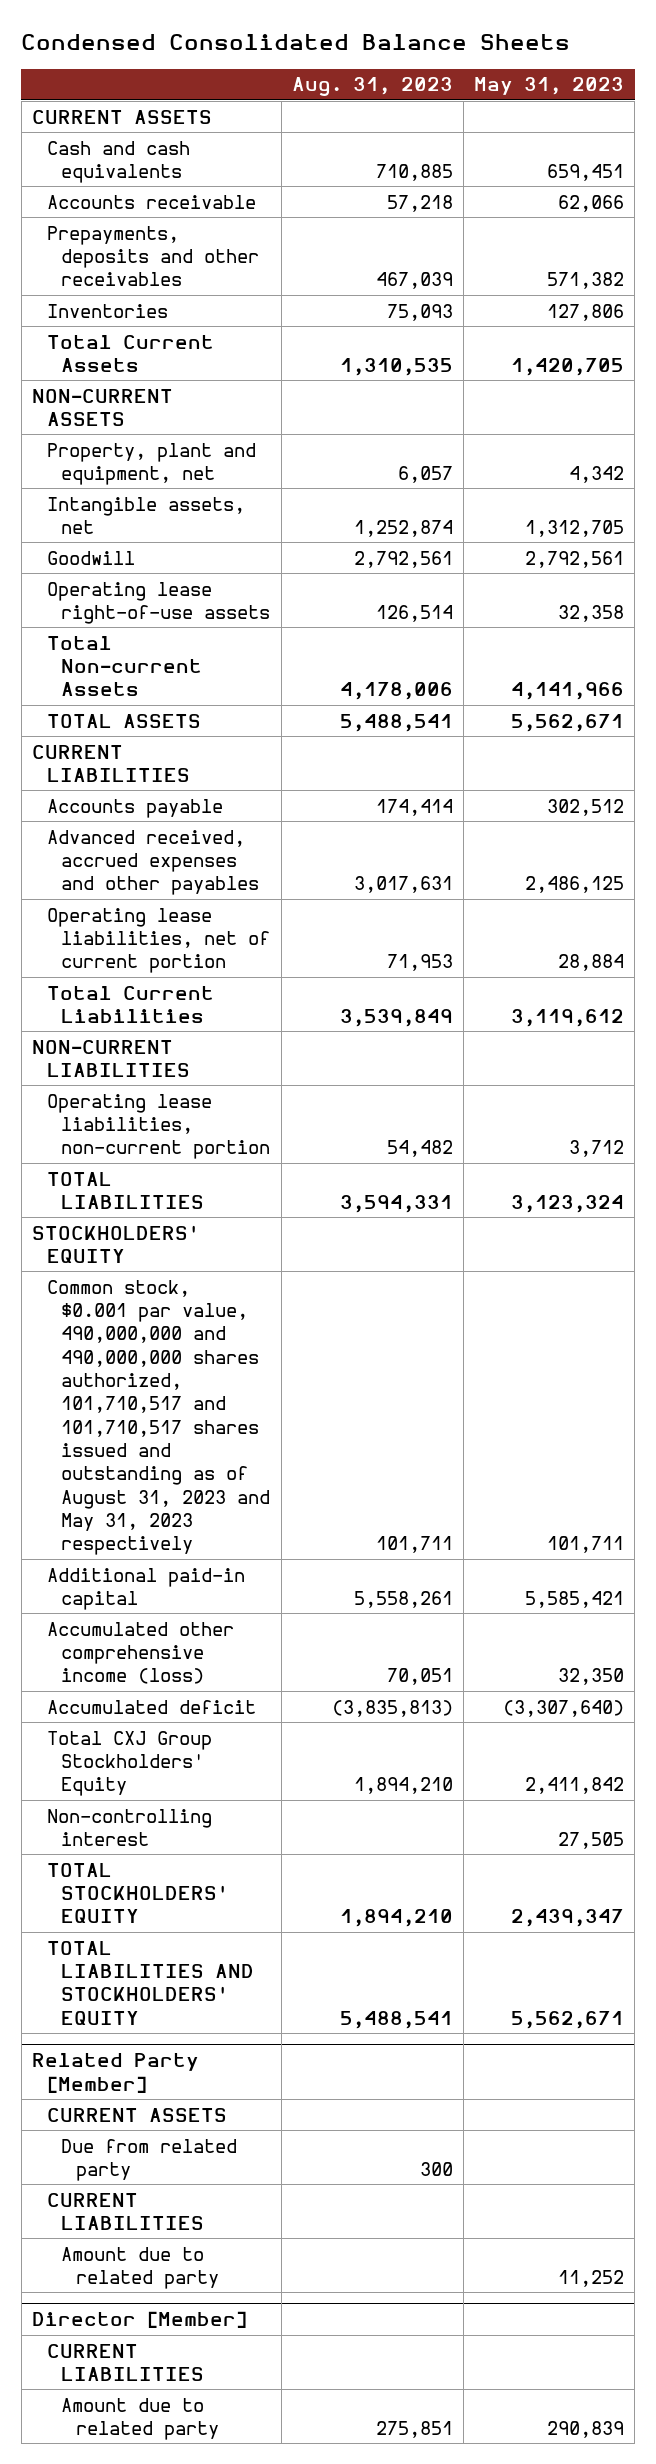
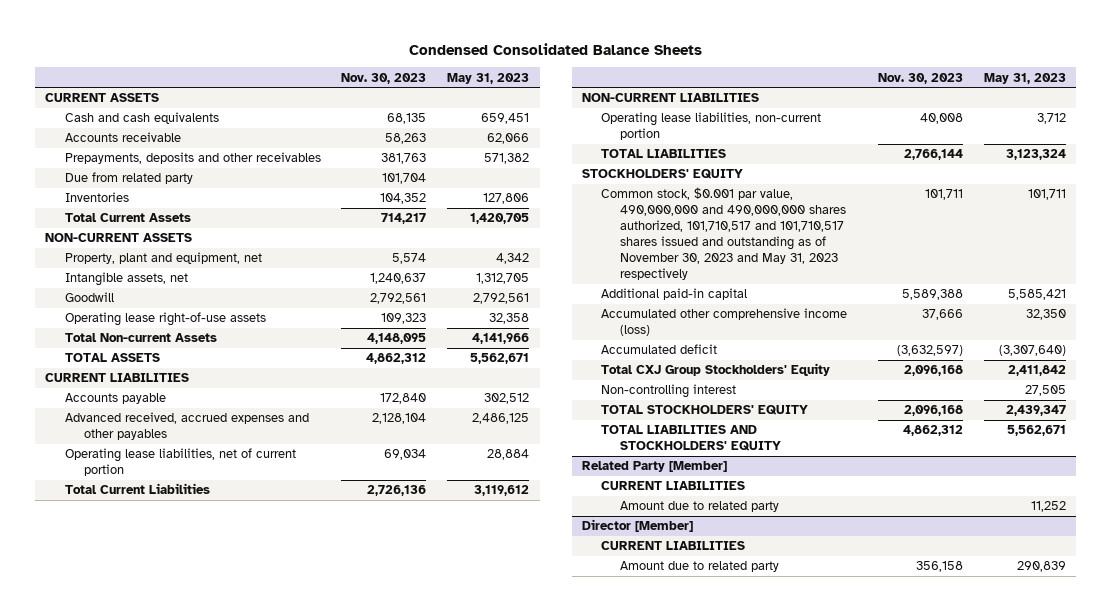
- | Aug. 31, 2023 | May 31, 2023
+ | Nov. 30, 2023 | May 31, 2023
+ Due from related party | 101,704 |
- Common stock, $0.001 par value, 490,000,000 and 490,000,000 shares authorized, 101,710,517 and 101,710,517 shares issued and outstanding as of August 31, 2023 and May 31, 2023 respectively | 101,711 | 101,711
+ Common stock, $0.001 par value, 490,000,000 and 490,000,000 shares authorized, 101,710,517 and 101,710,517 shares issued and outstanding as of November 30, 2023 and May 31, 2023 respectively | 101,711 | 101,711
@ Related Party [Member]
- CURRENT ASSETS
- Due from related party | 300 |

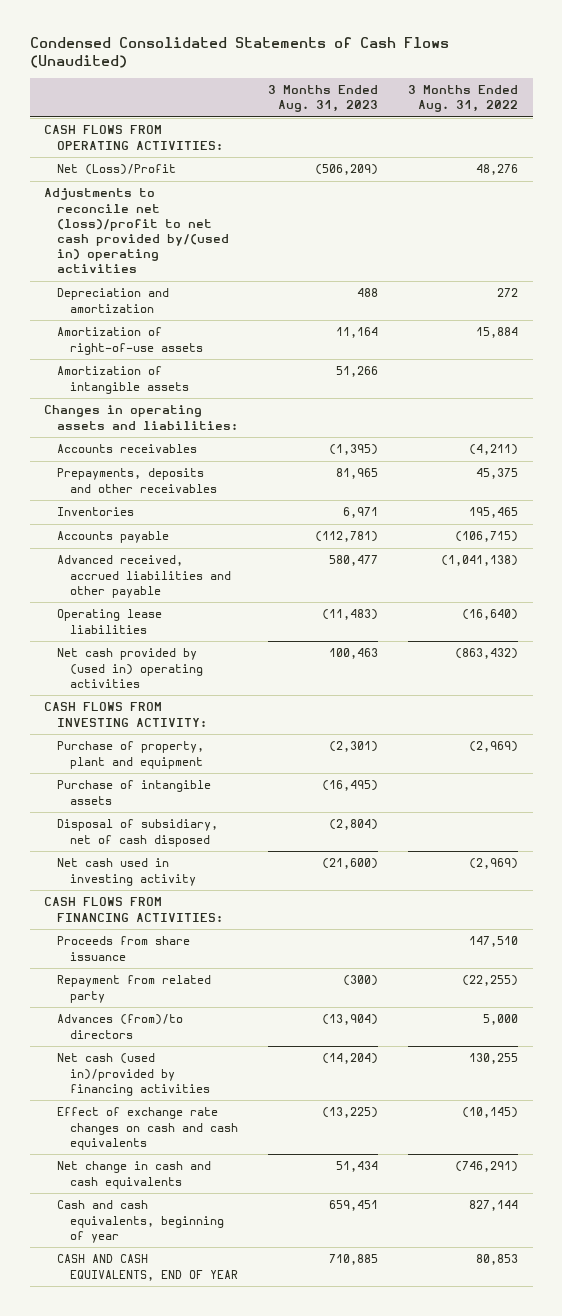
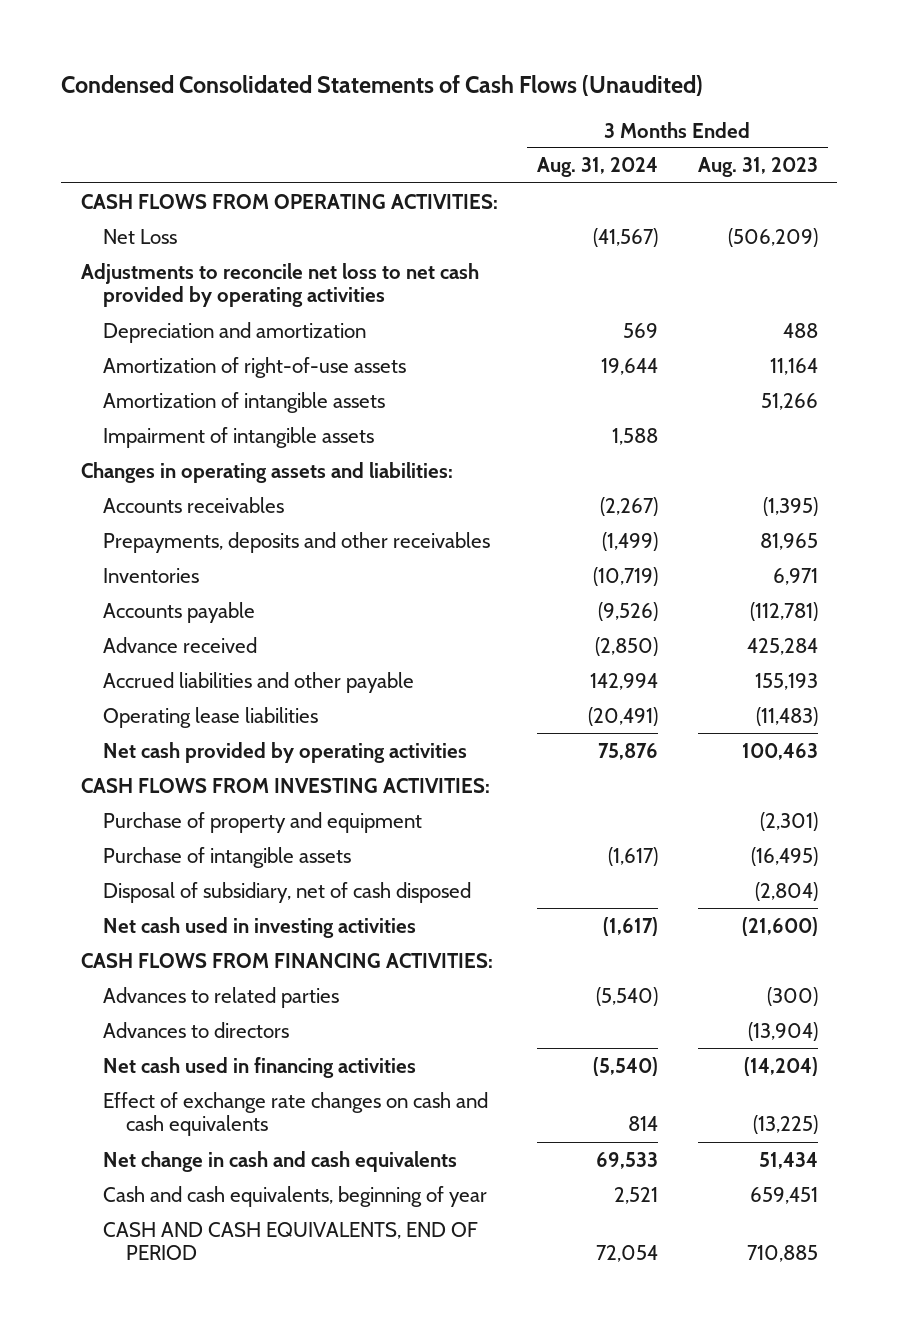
- | 3 Months Ended Aug. 31, 2023 | 3 Months Ended Aug. 31, 2022
+ | 3 Months Ended Aug. 31, 2024 | 3 Months Ended Aug. 31, 2023
- Net (Loss)/Profit | (506,209) | 48,276
- Adjustments to reconcile net (loss)/profit to net cash provided by/(used in) operating activities
+ Net Loss | (41,567) | (506,209)
+ Adjustments to reconcile net loss to net cash provided by operating activities
+ Impairment of intangible assets | 1,588 |
- Advanced received, accrued liabilities and other payable | 580,477 | (1,041,138)
+ Advance received | (2,850) | 425,284
+ Accrued liabilities and other payable | 142,994 | 155,193
- Net cash provided by (used in) operating activities | 100,463 | (863,432)
- CASH FLOWS FROM INVESTING ACTIVITY:
- Purchase of property, plant and equipment | (2,301) | (2,969)
+ Net cash provided by operating activities | 75,876 | 100,463
+ CASH FLOWS FROM INVESTING ACTIVITIES:
+ Purchase of property and equipment | | (2,301)
- Net cash used in investing activity | (21,600) | (2,969)
+ Net cash used in investing activities | (1,617) | (21,600)
- Proceeds from share issuance | | 147,510
- Repayment from related party | (300) | (22,255)
- Advances (from)/to directors | (13,904) | 5,000
- Net cash (used in)/provided by financing activities | (14,204) | 130,255
+ Advances to related parties | (5,540) | (300)
+ Advances to directors | | (13,904)
+ Net cash used in financing activities | (5,540) | (14,204)
- CASH AND CASH EQUIVALENTS, END OF YEAR | 710,885 | 80,853
+ CASH AND CASH EQUIVALENTS, END OF PERIOD | 72,054 | 710,885

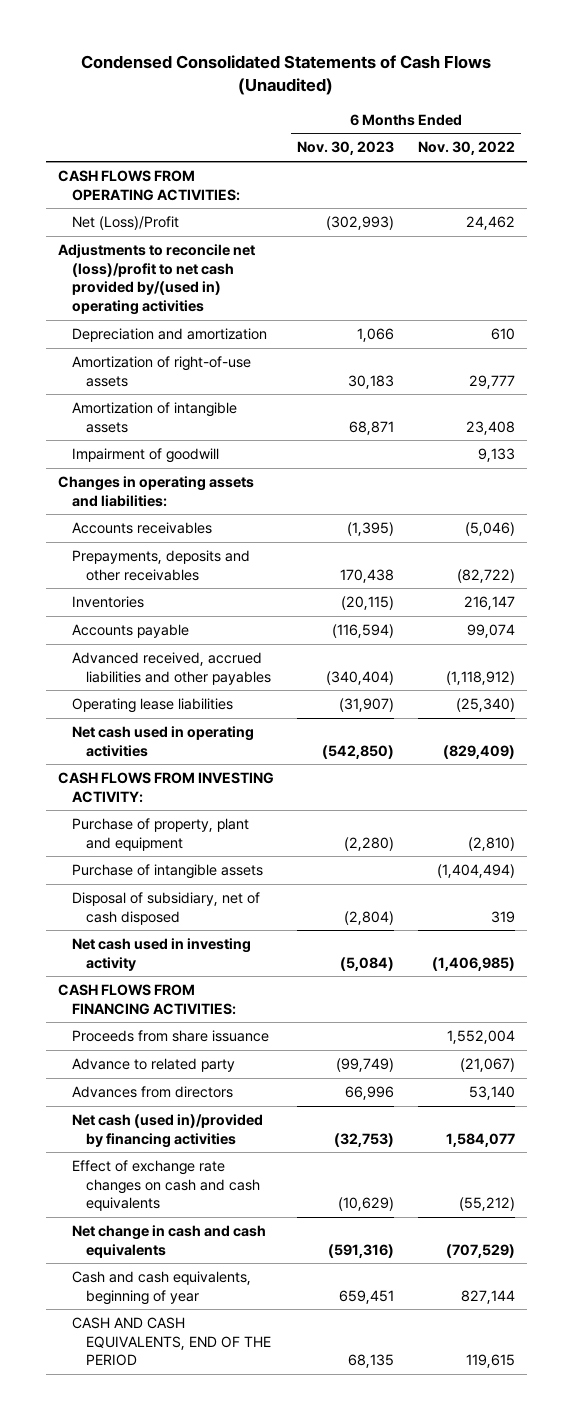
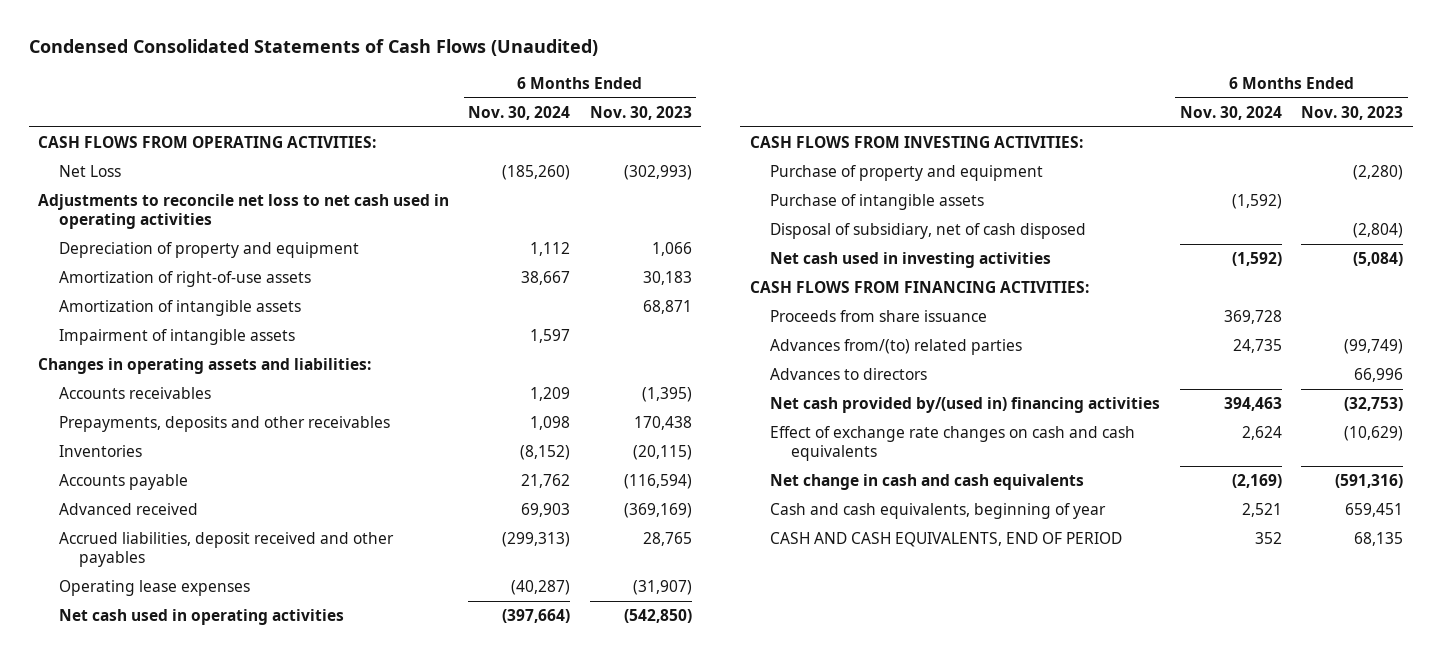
- | 6 Months Ended Nov. 30, 2023 | 6 Months Ended Nov. 30, 2022
+ | 6 Months Ended Nov. 30, 2024 | 6 Months Ended Nov. 30, 2023
- Net (Loss)/Profit | (302,993) | 24,462
- Adjustments to reconcile net (loss)/profit to net cash provided by/(used in) operating activities
- Depreciation and amortization | 1,066 | 610
+ Net Loss | (185,260) | (302,993)
+ Adjustments to reconcile net loss to net cash used in operating activities
+ Depreciation of property and equipment | 1,112 | 1,066
- Impairment of goodwill | | 9,133
+ Impairment of intangible assets | 1,597 |
- Advanced received, accrued liabilities and other payables | (340,404) | (1,118,912)
- Operating lease liabilities | (31,907) | (25,340)
+ Advanced received | 69,903 | (369,169)
+ Accrued liabilities, deposit received and other payables | (299,313) | 28,765
+ Operating lease expenses | (40,287) | (31,907)
- CASH FLOWS FROM INVESTING ACTIVITY:
- Purchase of property, plant and equipment | (2,280) | (2,810)
+ CASH FLOWS FROM INVESTING ACTIVITIES:
+ Purchase of property and equipment | | (2,280)
- Net cash used in investing activity | (5,084) | (1,406,985)
+ Net cash used in investing activities | (1,592) | (5,084)
- Advance to related party | (99,749) | (21,067)
- Advances from directors | 66,996 | 53,140
- Net cash (used in)/provided by financing activities | (32,753) | 1,584,077
+ Advances from/(to) related parties | 24,735 | (99,749)
+ Advances to directors | | 66,996
+ Net cash provided by/(used in) financing activities | 394,463 | (32,753)
- CASH AND CASH EQUIVALENTS, END OF THE PERIOD | 68,135 | 119,615
+ CASH AND CASH EQUIVALENTS, END OF PERIOD | 352 | 68,135

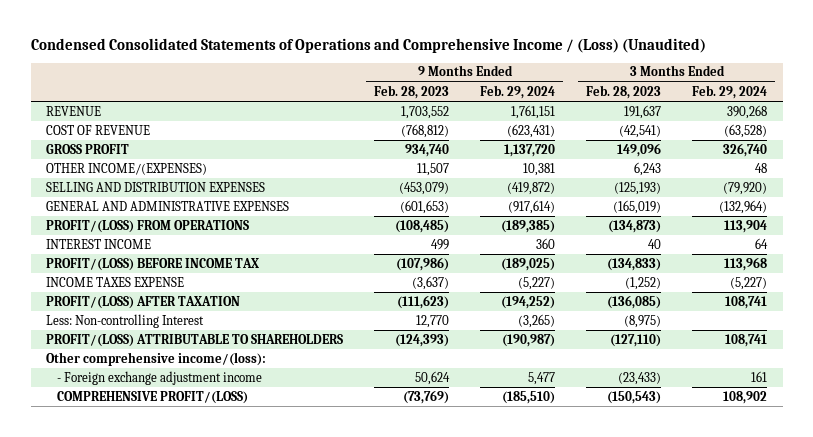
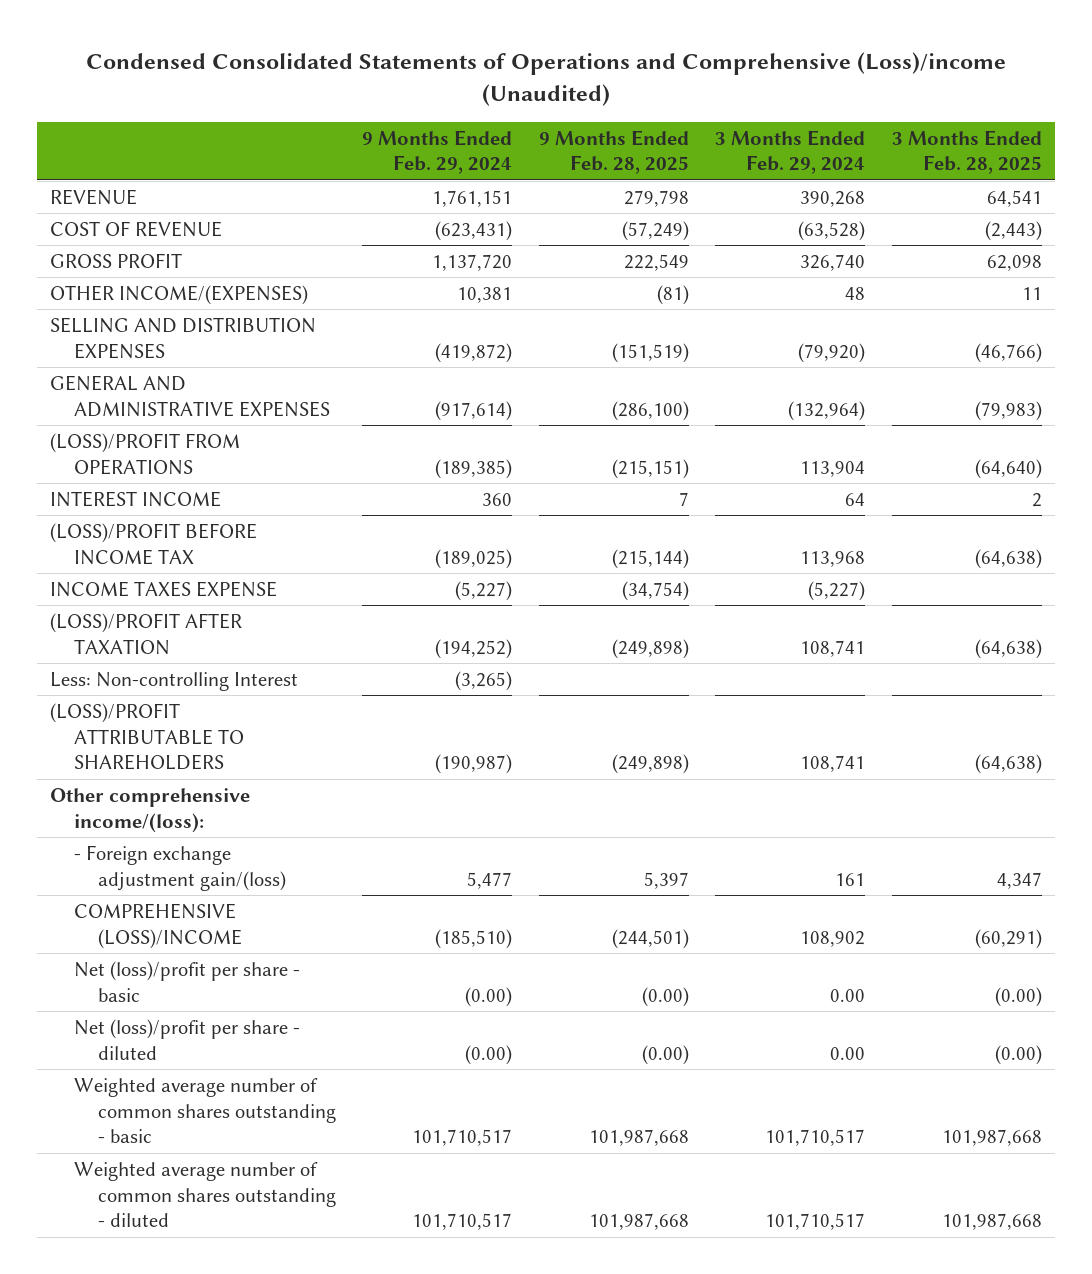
- Condensed Consolidated Statements of Operations and Comprehensive Income / (Loss) (Unaudited)
+ Condensed Consolidated Statements of Operations and Comprehensive (Loss)/income (Unaudited)
- | 9 Months Ended Feb. 28, 2023 | 9 Months Ended Feb. 29, 2024 | 3 Months Ended Feb. 28, 2023 | 3 Months Ended Feb. 29, 2024
+ | 9 Months Ended Feb. 29, 2024 | 9 Months Ended Feb. 28, 2025 | 3 Months Ended Feb. 29, 2024 | 3 Months Ended Feb. 28, 2025
- PROFIT/(LOSS) FROM OPERATIONS | (108,485) | (189,385) | (134,873) | 113,904
+ (LOSS)/PROFIT FROM OPERATIONS | (189,385) | (215,151) | 113,904 | (64,640)
- PROFIT/(LOSS) BEFORE INCOME TAX | (107,986) | (189,025) | (134,833) | 113,968
+ (LOSS)/PROFIT BEFORE INCOME TAX | (189,025) | (215,144) | 113,968 | (64,638)
- PROFIT/(LOSS) AFTER TAXATION | (111,623) | (194,252) | (136,085) | 108,741
+ (LOSS)/PROFIT AFTER TAXATION | (194,252) | (249,898) | 108,741 | (64,638)
- PROFIT/(LOSS) ATTRIBUTABLE TO SHAREHOLDERS | (124,393) | (190,987) | (127,110) | 108,741
+ (LOSS)/PROFIT ATTRIBUTABLE TO SHAREHOLDERS | (190,987) | (249,898) | 108,741 | (64,638)
- - Foreign exchange adjustment income | 50,624 | 5,477 | (23,433) | 161
- COMPREHENSIVE PROFIT/(LOSS) | (73,769) | (185,510) | (150,543) | 108,902
+ - Foreign exchange adjustment gain/(loss) | 5,477 | 5,397 | 161 | 4,347
+ COMPREHENSIVE (LOSS)/INCOME | (185,510) | (244,501) | 108,902 | (60,291)
+ Net (loss)/profit per share - basic | (0.00) | (0.00) | 0.00 | (0.00)
+ Net (loss)/profit per share - diluted | (0.00) | (0.00) | 0.00 | (0.00)
+ Weighted average number of common shares outstanding - basic | 101,710,517 | 101,987,668 | 101,710,517 | 101,987,668
+ Weighted average number of common shares outstanding - diluted | 101,710,517 | 101,987,668 | 101,710,517 | 101,987,668

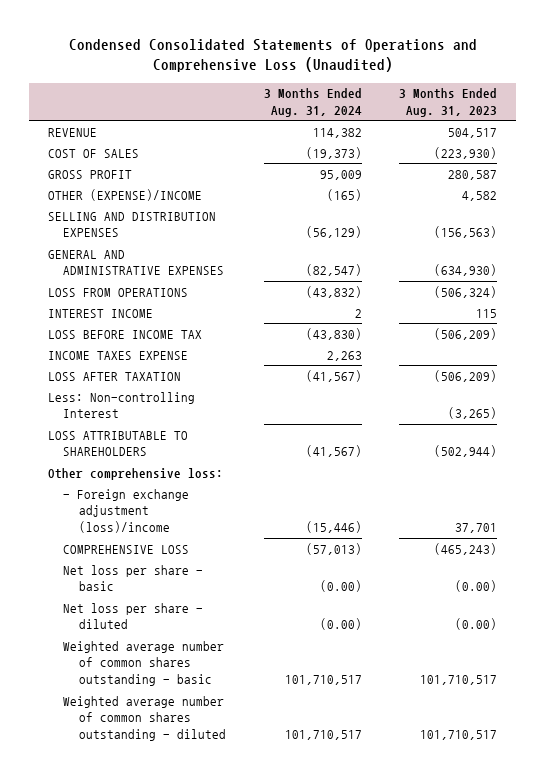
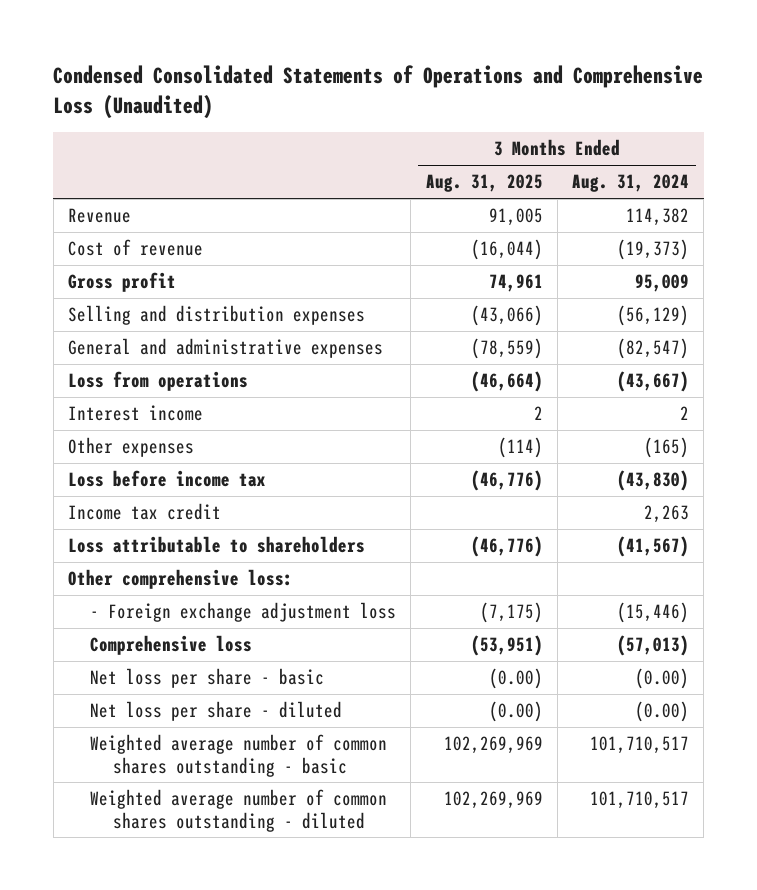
- | 3 Months Ended Aug. 31, 2024 | 3 Months Ended Aug. 31, 2023
+ | 3 Months Ended Aug. 31, 2025 | 3 Months Ended Aug. 31, 2024
- REVENUE | 114,382 | 504,517
- COST OF SALES | (19,373) | (223,930)
- GROSS PROFIT | 95,009 | 280,587
- OTHER (EXPENSE)/INCOME | (165) | 4,582
- SELLING AND DISTRIBUTION EXPENSES | (56,129) | (156,563)
- GENERAL AND ADMINISTRATIVE EXPENSES | (82,547) | (634,930)
- LOSS FROM OPERATIONS | (43,832) | (506,324)
- INTEREST INCOME | 2 | 115
- LOSS BEFORE INCOME TAX | (43,830) | (506,209)
- INCOME TAXES EXPENSE | 2,263 |
- LOSS AFTER TAXATION | (41,567) | (506,209)
- Less: Non-controlling Interest | | (3,265)
- LOSS ATTRIBUTABLE TO SHAREHOLDERS | (41,567) | (502,944)
+ Revenue | 91,005 | 114,382
+ Cost of revenue | (16,044) | (19,373)
+ Gross profit | 74,961 | 95,009
+ Selling and distribution expenses | (43,066) | (56,129)
+ General and administrative expenses | (78,559) | (82,547)
+ Loss from operations | (46,664) | (43,667)
+ Interest income | 2 | 2
+ Other expenses | (114) | (165)
+ Loss before income tax | (46,776) | (43,830)
+ Income tax credit | | 2,263
+ Loss attributable to shareholders | (46,776) | (41,567)
- - Foreign exchange adjustment (loss)/income | (15,446) | 37,701
- COMPREHENSIVE LOSS | (57,013) | (465,243)
+ - Foreign exchange adjustment loss | (7,175) | (15,446)
+ Comprehensive loss | (53,951) | (57,013)

